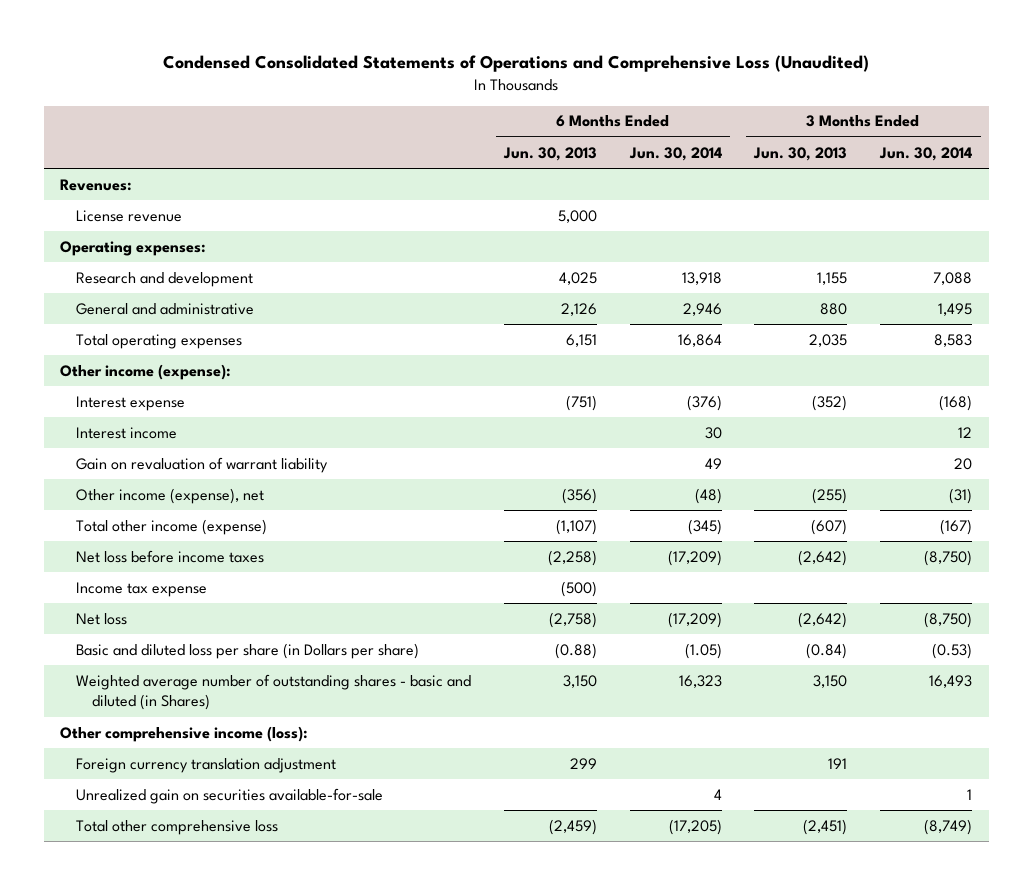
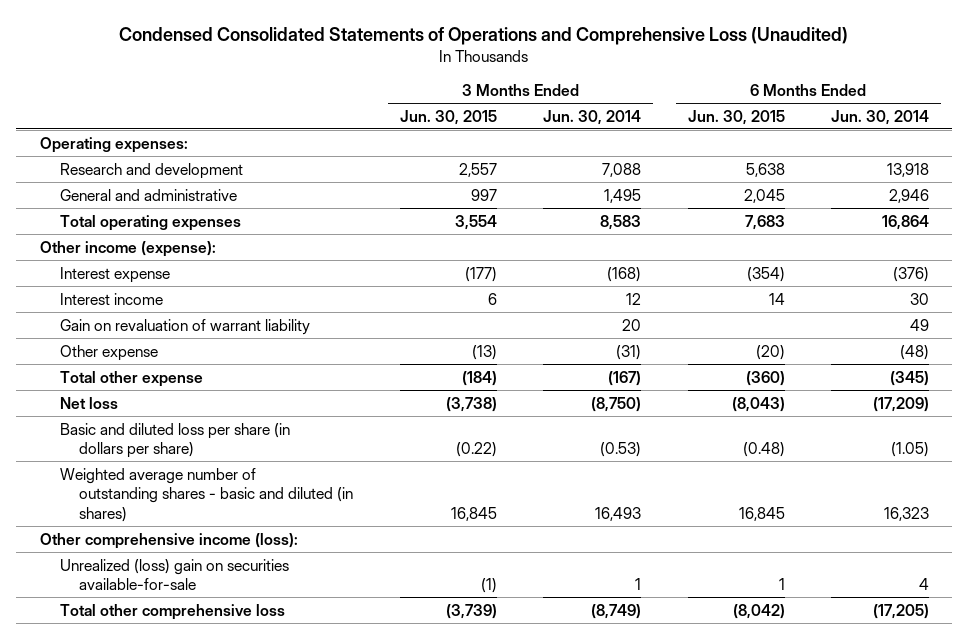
- | 6 Months Ended Jun. 30, 2013 | 6 Months Ended Jun. 30, 2014 | 3 Months Ended Jun. 30, 2013 | 3 Months Ended Jun. 30, 2014
+ | 3 Months Ended Jun. 30, 2015 | 3 Months Ended Jun. 30, 2014 | 6 Months Ended Jun. 30, 2015 | 6 Months Ended Jun. 30, 2014
- Revenues:
- License revenue | 5,000 | | |
- Other income (expense), net | (356) | (48) | (255) | (31)
- Total other income (expense) | (1,107) | (345) | (607) | (167)
- Net loss before income taxes | (2,258) | (17,209) | (2,642) | (8,750)
- Income tax expense | (500) | | |
+ Other expense | (13) | (31) | (20) | (48)
+ Total other expense | (184) | (167) | (360) | (345)
- Basic and diluted loss per share (in Dollars per share) | (0.88) | (1.05) | (0.84) | (0.53)
- Weighted average number of outstanding shares - basic and diluted (in Shares) | 3,150 | 16,323 | 3,150 | 16,493
+ Basic and diluted loss per share (in dollars per share) | (0.22) | (0.53) | (0.48) | (1.05)
+ Weighted average number of outstanding shares - basic and diluted (in shares) | 16,845 | 16,493 | 16,845 | 16,323
- Foreign currency translation adjustment | 299 | | 191 |
- Unrealized gain on securities available-for-sale | | 4 | | 1
+ Unrealized (loss) gain on securities available-for-sale | (1) | 1 | 1 | 4

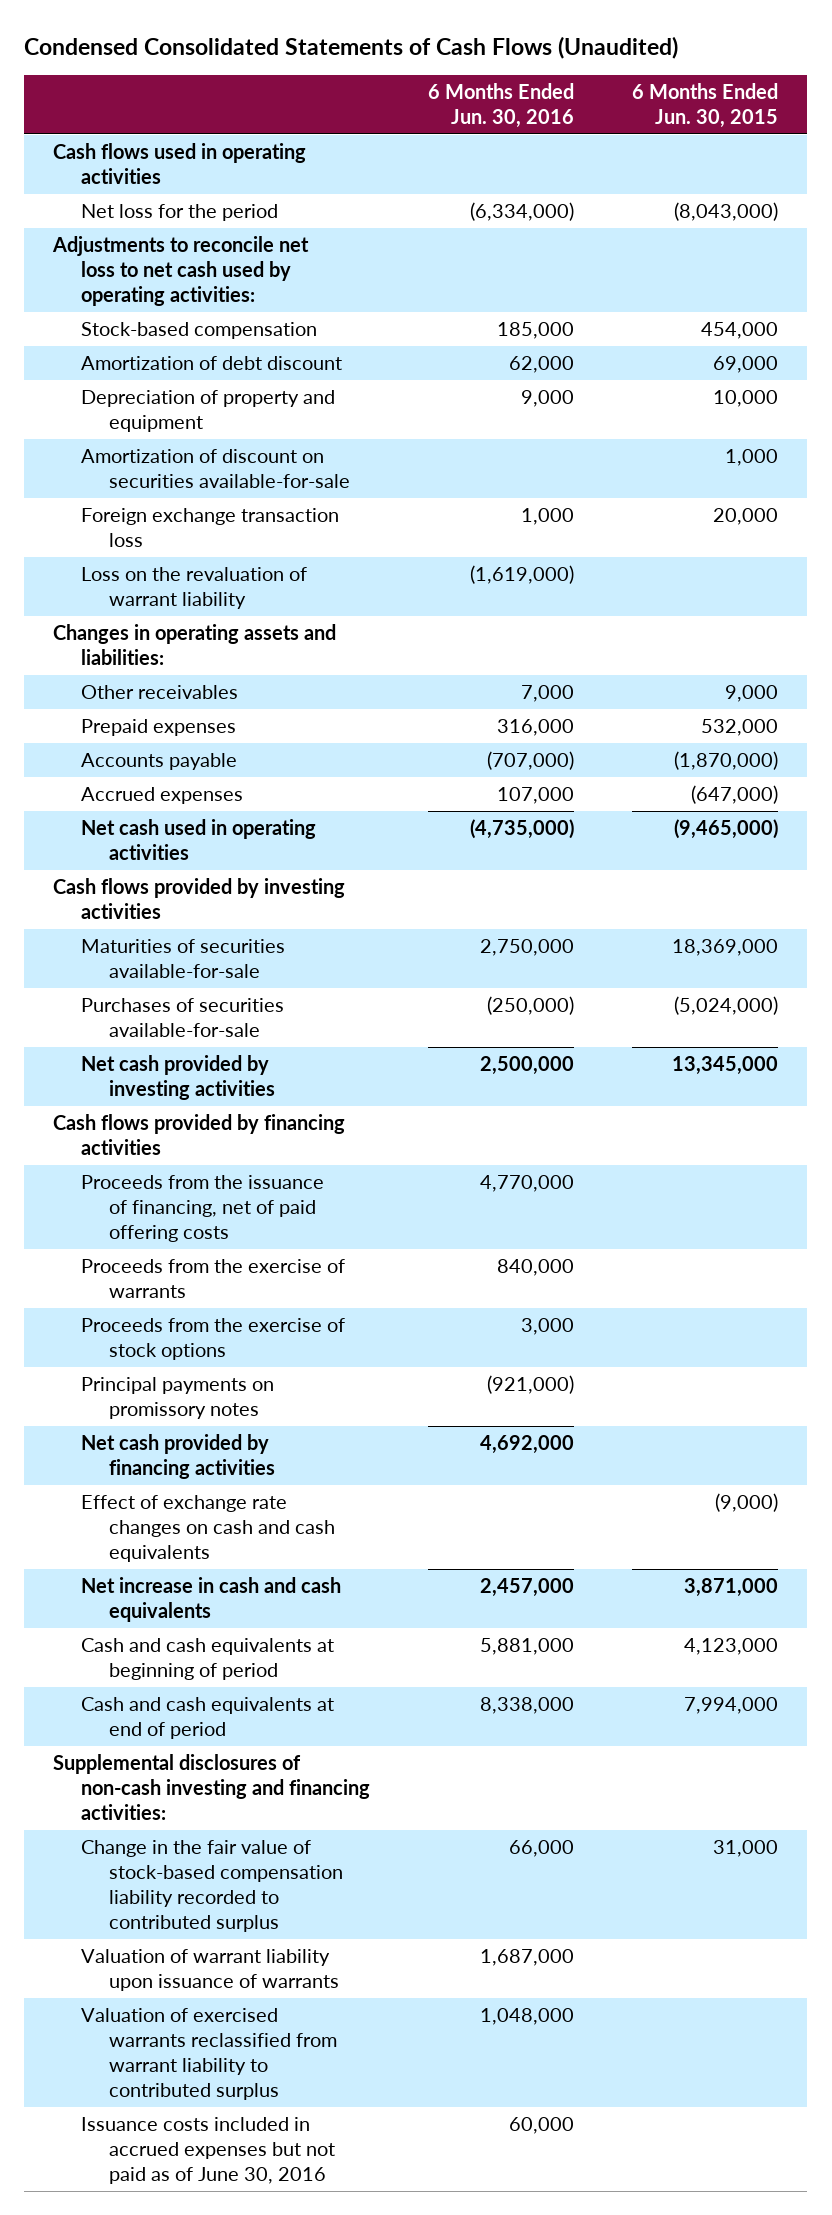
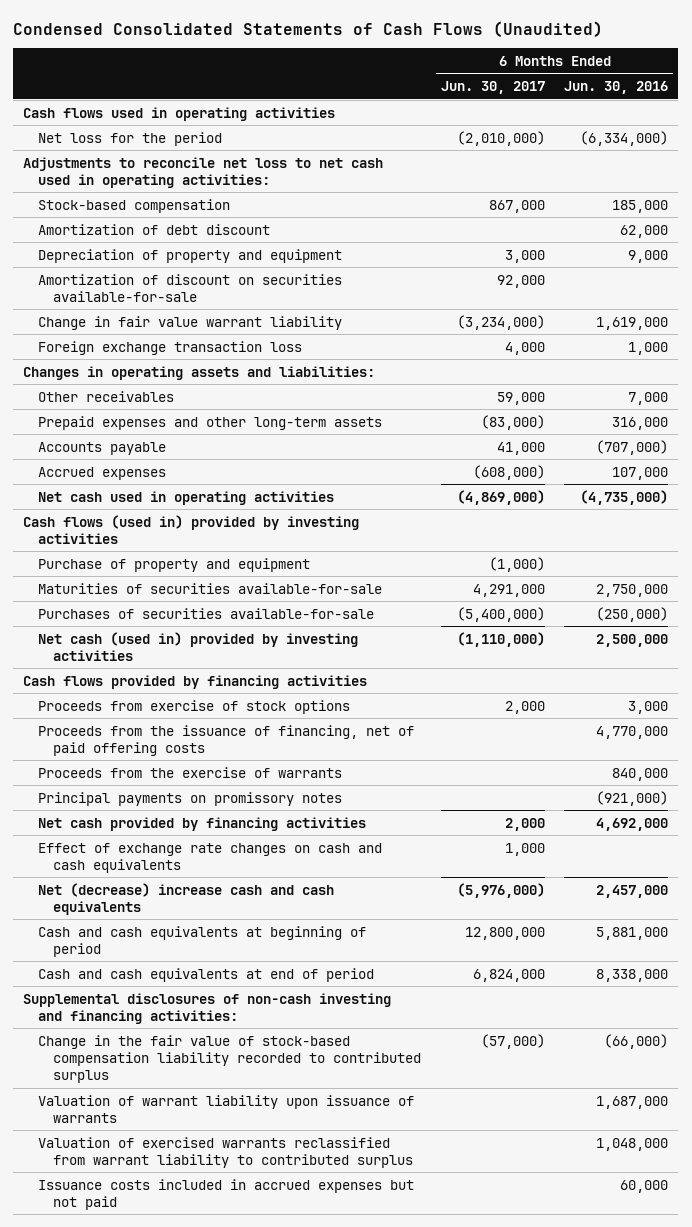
- | 6 Months Ended Jun. 30, 2016 | 6 Months Ended Jun. 30, 2015
+ | 6 Months Ended Jun. 30, 2017 | 6 Months Ended Jun. 30, 2016
- Adjustments to reconcile net loss to net cash used by operating activities:
+ Adjustments to reconcile net loss to net cash used in operating activities:
+ Change in fair value warrant liability | (3,234,000) | 1,619,000
- Loss on the revaluation of warrant liability | (1,619,000) |
- Prepaid expenses | 316,000 | 532,000
+ Prepaid expenses and other long-term assets | (83,000) | 316,000
- Cash flows provided by investing activities
+ Cash flows (used in) provided by investing activities
+ Purchase of property and equipment | (1,000) |
- Net cash provided by investing activities | 2,500,000 | 13,345,000
+ Net cash (used in) provided by investing activities | (1,110,000) | 2,500,000
+ Proceeds from exercise of stock options | 2,000 | 3,000
- Proceeds from the exercise of stock options | 3,000 |
- Net increase in cash and cash equivalents | 2,457,000 | 3,871,000
+ Net (decrease) increase cash and cash equivalents | (5,976,000) | 2,457,000
- Change in the fair value of stock-based compensation liability recorded to contributed surplus | 66,000 | 31,000
+ Change in the fair value of stock-based compensation liability recorded to contributed surplus | (57,000) | (66,000)
- Issuance costs included in accrued expenses but not paid as of June 30, 2016 | 60,000 |
+ Issuance costs included in accrued expenses but not paid | | 60,000

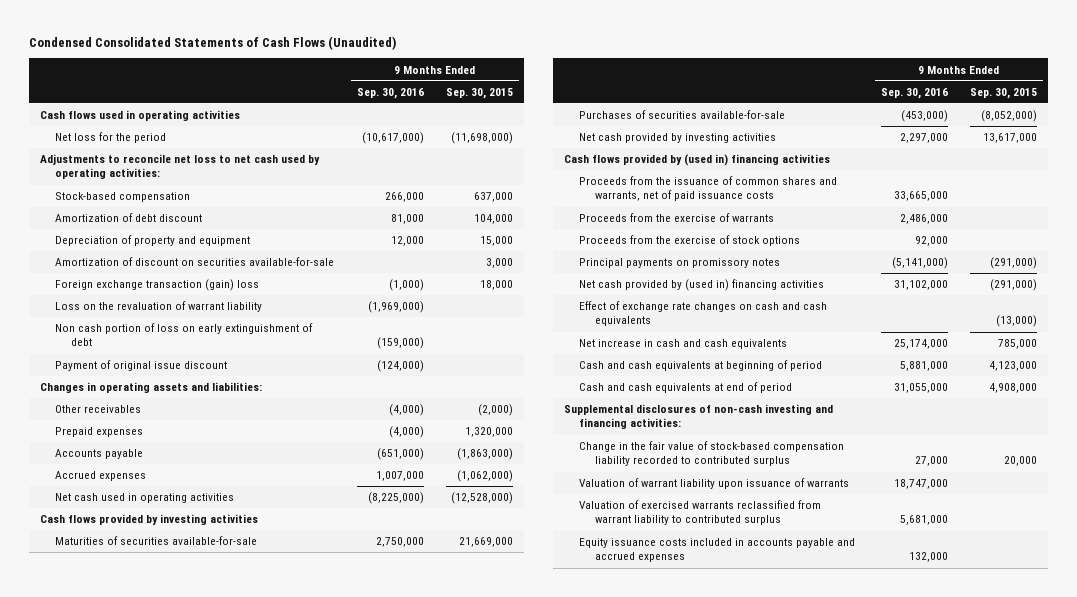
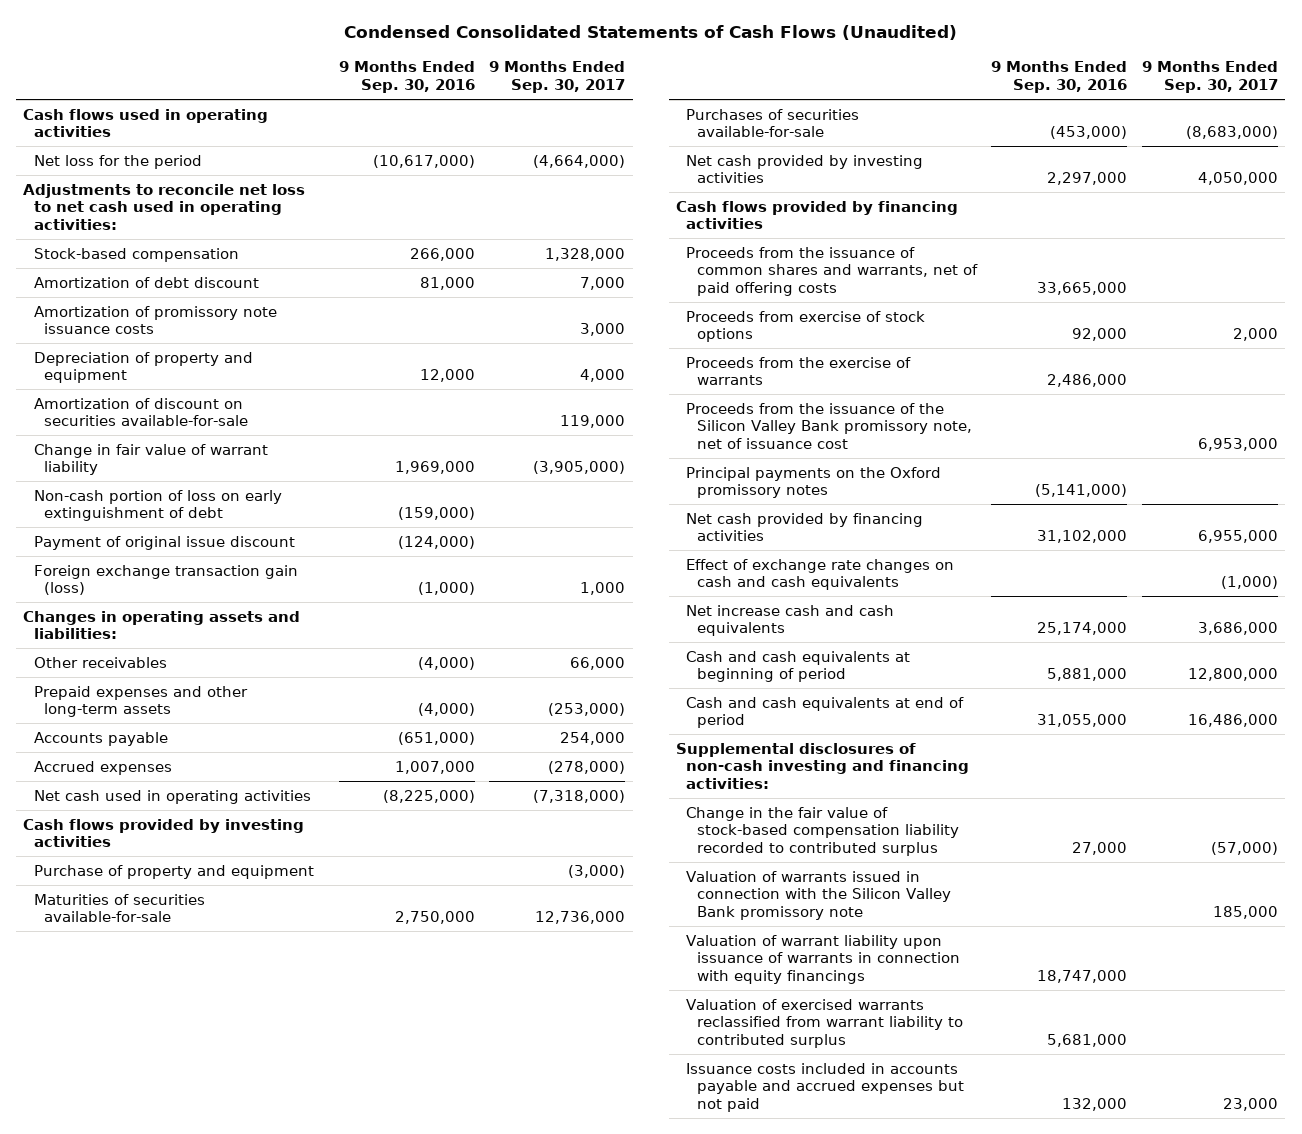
- | 9 Months Ended Sep. 30, 2016 | 9 Months Ended Sep. 30, 2015
+ | 9 Months Ended Sep. 30, 2016 | 9 Months Ended Sep. 30, 2017
- Adjustments to reconcile net loss to net cash used by operating activities:
+ Adjustments to reconcile net loss to net cash used in operating activities:
+ Amortization of promissory note issuance costs | | 3,000
- Foreign exchange transaction (gain) loss | (1,000) | 18,000
- Loss on the revaluation of warrant liability | (1,969,000) |
- Non cash portion of loss on early extinguishment of debt | (159,000) |
+ Change in fair value of warrant liability | 1,969,000 | (3,905,000)
+ Non-cash portion of loss on early extinguishment of debt | (159,000) |
+ Foreign exchange transaction gain (loss) | (1,000) | 1,000
- Prepaid expenses | (4,000) | 1,320,000
+ Prepaid expenses and other long-term assets | (4,000) | (253,000)
+ Purchase of property and equipment | | (3,000)
- Cash flows provided by (used in) financing activities
- Proceeds from the issuance of common shares and warrants, net of paid issuance costs | 33,665,000 |
+ Cash flows provided by financing activities
+ Proceeds from the issuance of common shares and warrants, net of paid offering costs | 33,665,000 |
+ Proceeds from exercise of stock options | 92,000 | 2,000
- Proceeds from the exercise of stock options | 92,000 |
- Principal payments on promissory notes | (5,141,000) | (291,000)
- Net cash provided by (used in) financing activities | 31,102,000 | (291,000)
+ Proceeds from the issuance of the Silicon Valley Bank promissory note, net of issuance cost | | 6,953,000
+ Principal payments on the Oxford promissory notes | (5,141,000) |
+ Net cash provided by financing activities | 31,102,000 | 6,955,000
- Net increase in cash and cash equivalents | 25,174,000 | 785,000
+ Net increase cash and cash equivalents | 25,174,000 | 3,686,000
- Valuation of warrant liability upon issuance of warrants | 18,747,000 |
+ Valuation of warrants issued in connection with the Silicon Valley Bank promissory note | | 185,000
+ Valuation of warrant liability upon issuance of warrants in connection with equity financings | 18,747,000 |
- Equity issuance costs included in accounts payable and accrued expenses | 132,000 |
+ Issuance costs included in accounts payable and accrued expenses but not paid | 132,000 | 23,000

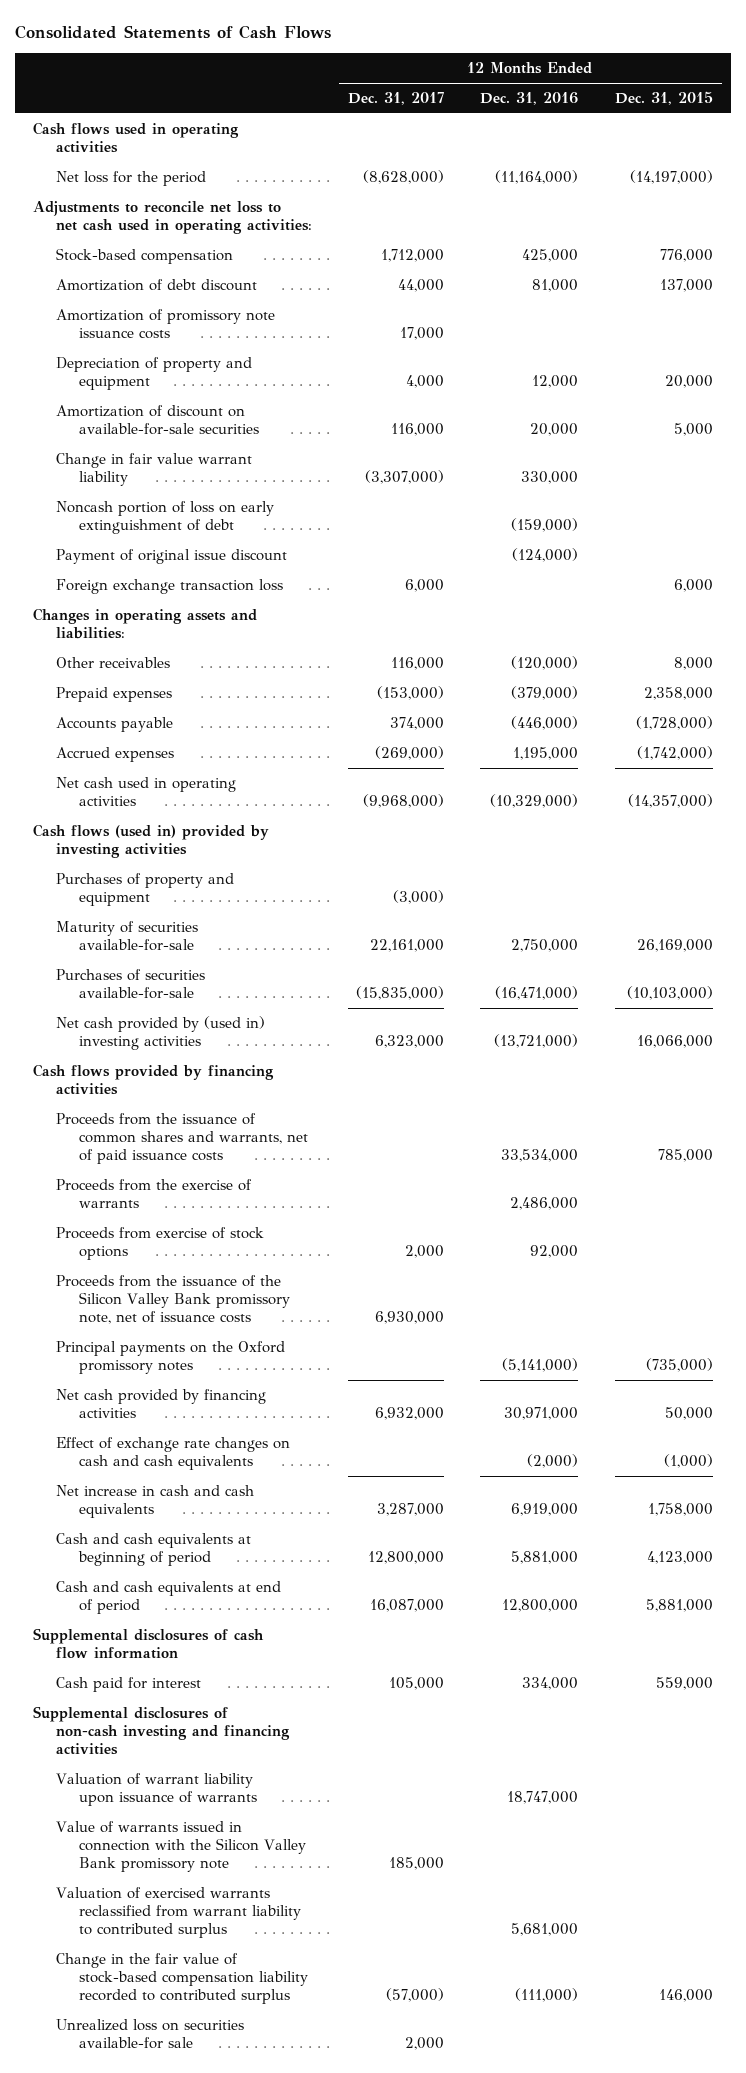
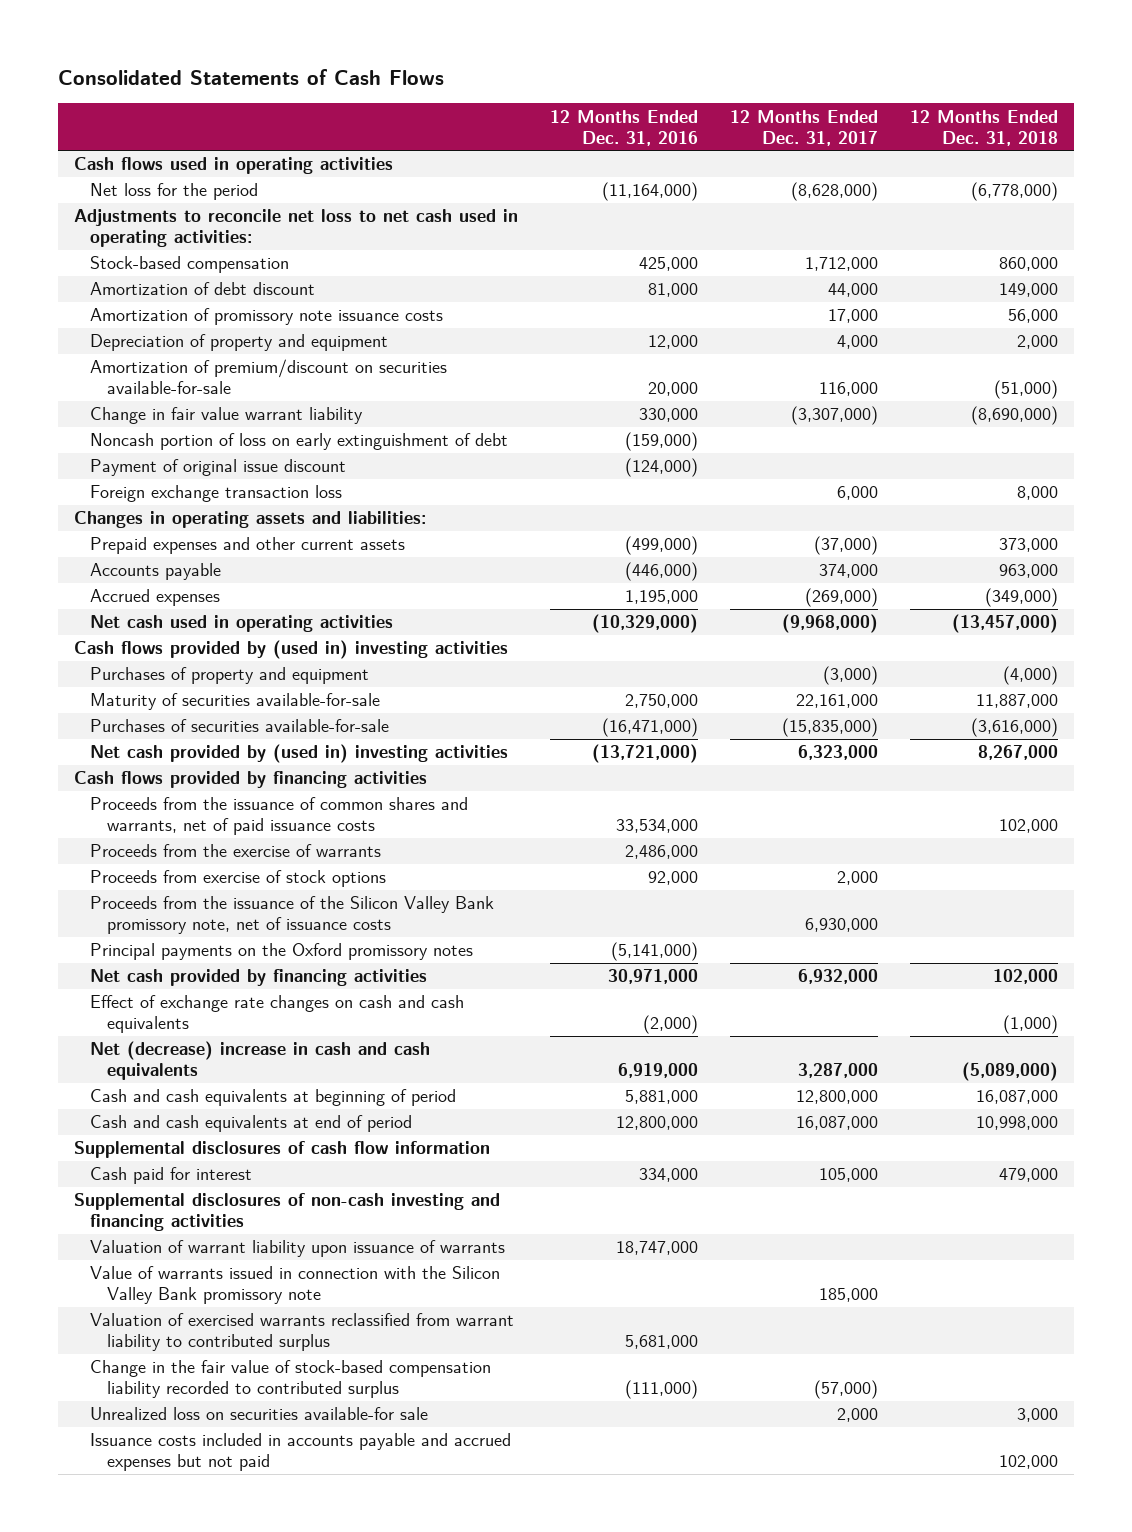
- | 12 Months Ended Dec. 31, 2017 | 12 Months Ended Dec. 31, 2016 | 12 Months Ended Dec. 31, 2015
+ | 12 Months Ended Dec. 31, 2016 | 12 Months Ended Dec. 31, 2017 | 12 Months Ended Dec. 31, 2018
- Amortization of discount on available-for-sale securities | 116,000 | 20,000 | 5,000
+ Amortization of premium/discount on securities available-for-sale | 20,000 | 116,000 | (51,000)
- Other receivables | 116,000 | (120,000) | 8,000
- Prepaid expenses | (153,000) | (379,000) | 2,358,000
+ Prepaid expenses and other current assets | (499,000) | (37,000) | 373,000
- Cash flows (used in) provided by investing activities
+ Cash flows provided by (used in) investing activities
- Net increase in cash and cash equivalents | 3,287,000 | 6,919,000 | 1,758,000
+ Net (decrease) increase in cash and cash equivalents | 6,919,000 | 3,287,000 | (5,089,000)
+ Issuance costs included in accounts payable and accrued expenses but not paid | | | 102,000

